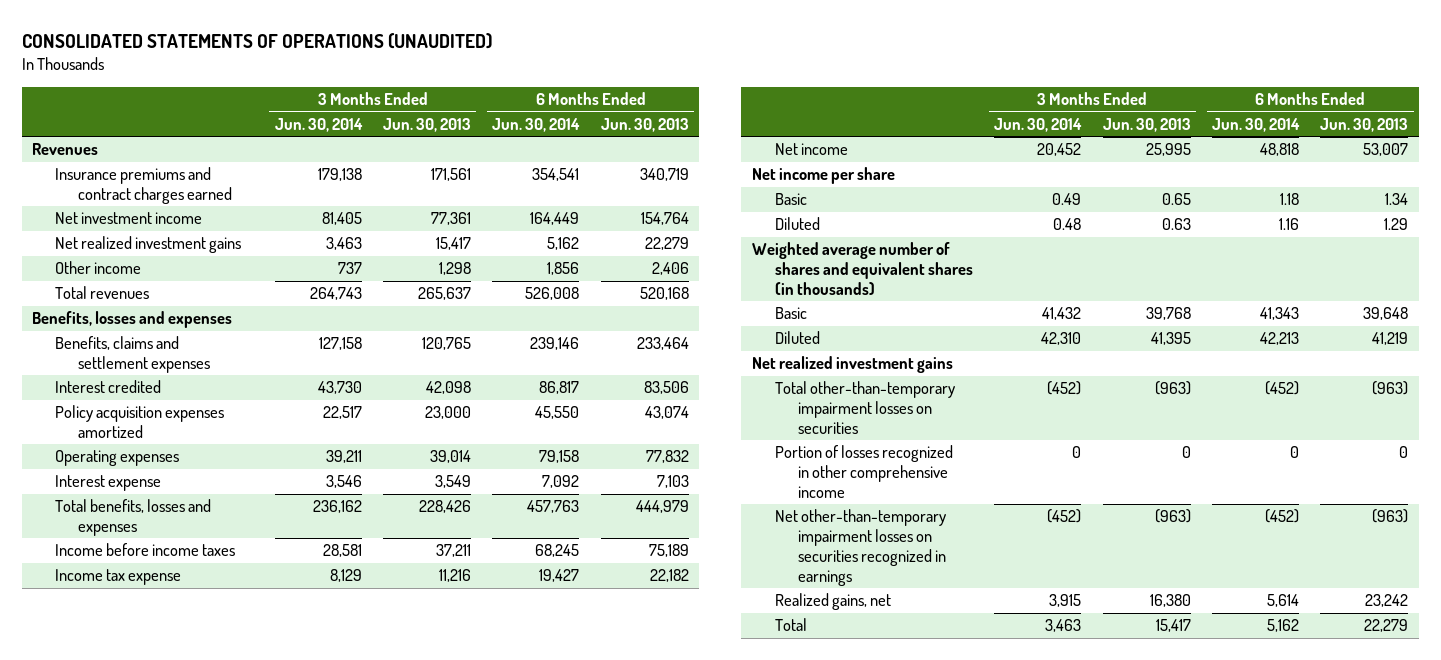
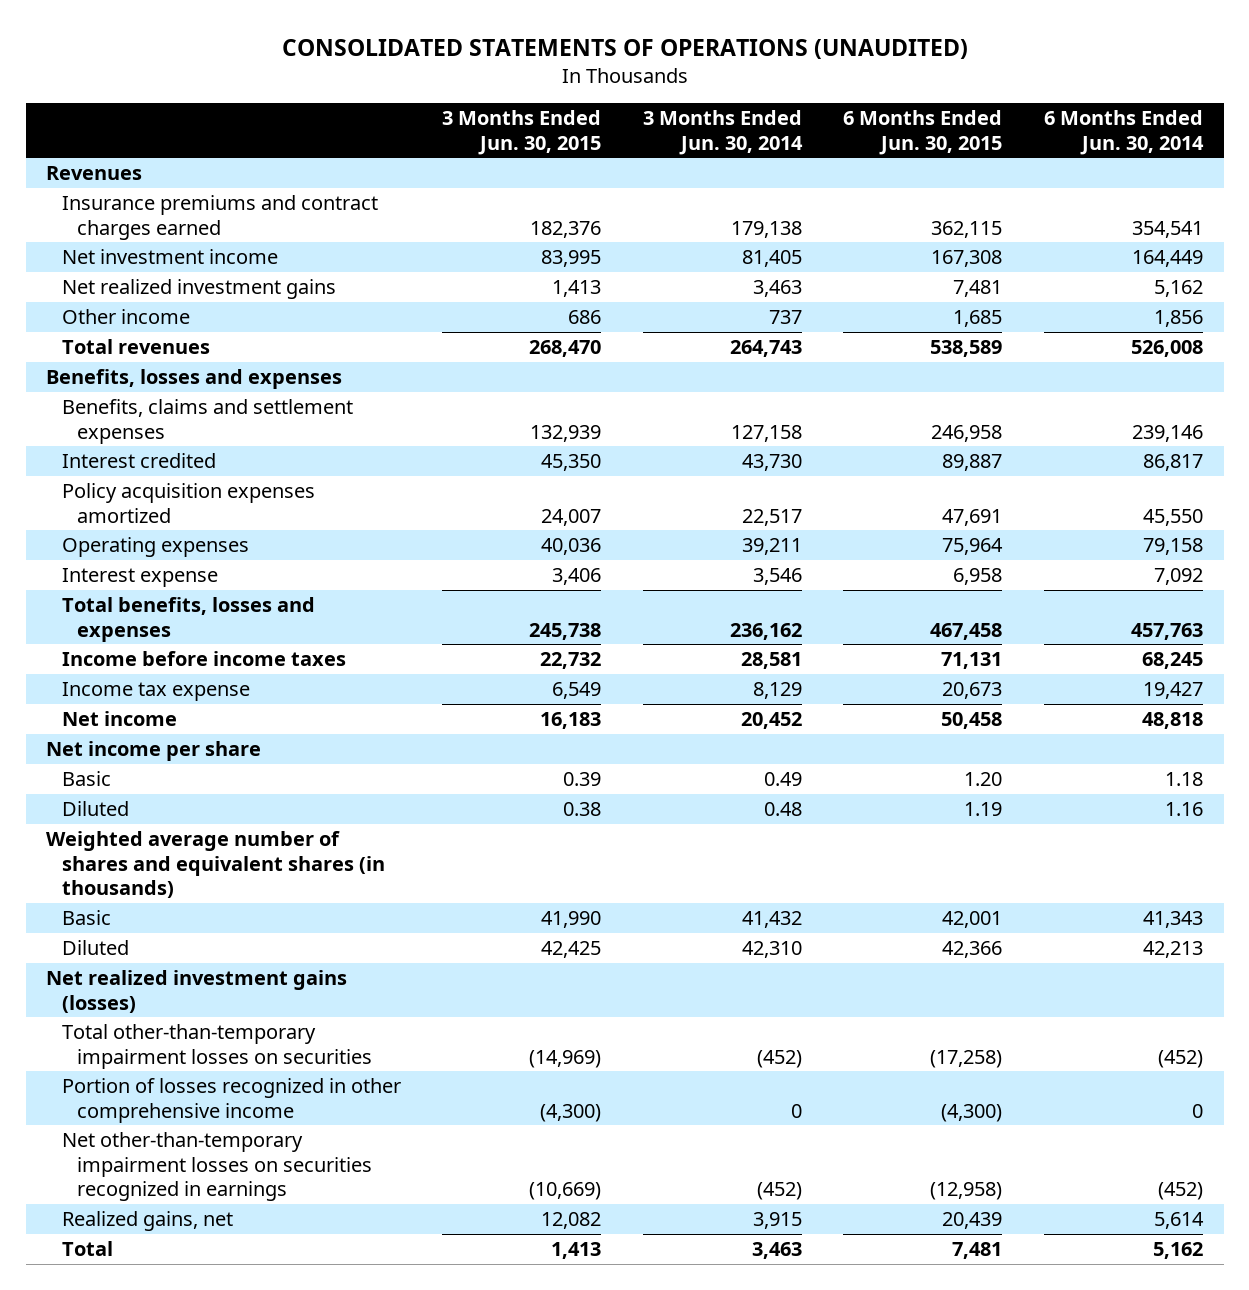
- | 3 Months Ended Jun. 30, 2014 | 3 Months Ended Jun. 30, 2013 | 6 Months Ended Jun. 30, 2014 | 6 Months Ended Jun. 30, 2013
+ | 3 Months Ended Jun. 30, 2015 | 3 Months Ended Jun. 30, 2014 | 6 Months Ended Jun. 30, 2015 | 6 Months Ended Jun. 30, 2014
- Net realized investment gains
+ Net realized investment gains (losses)

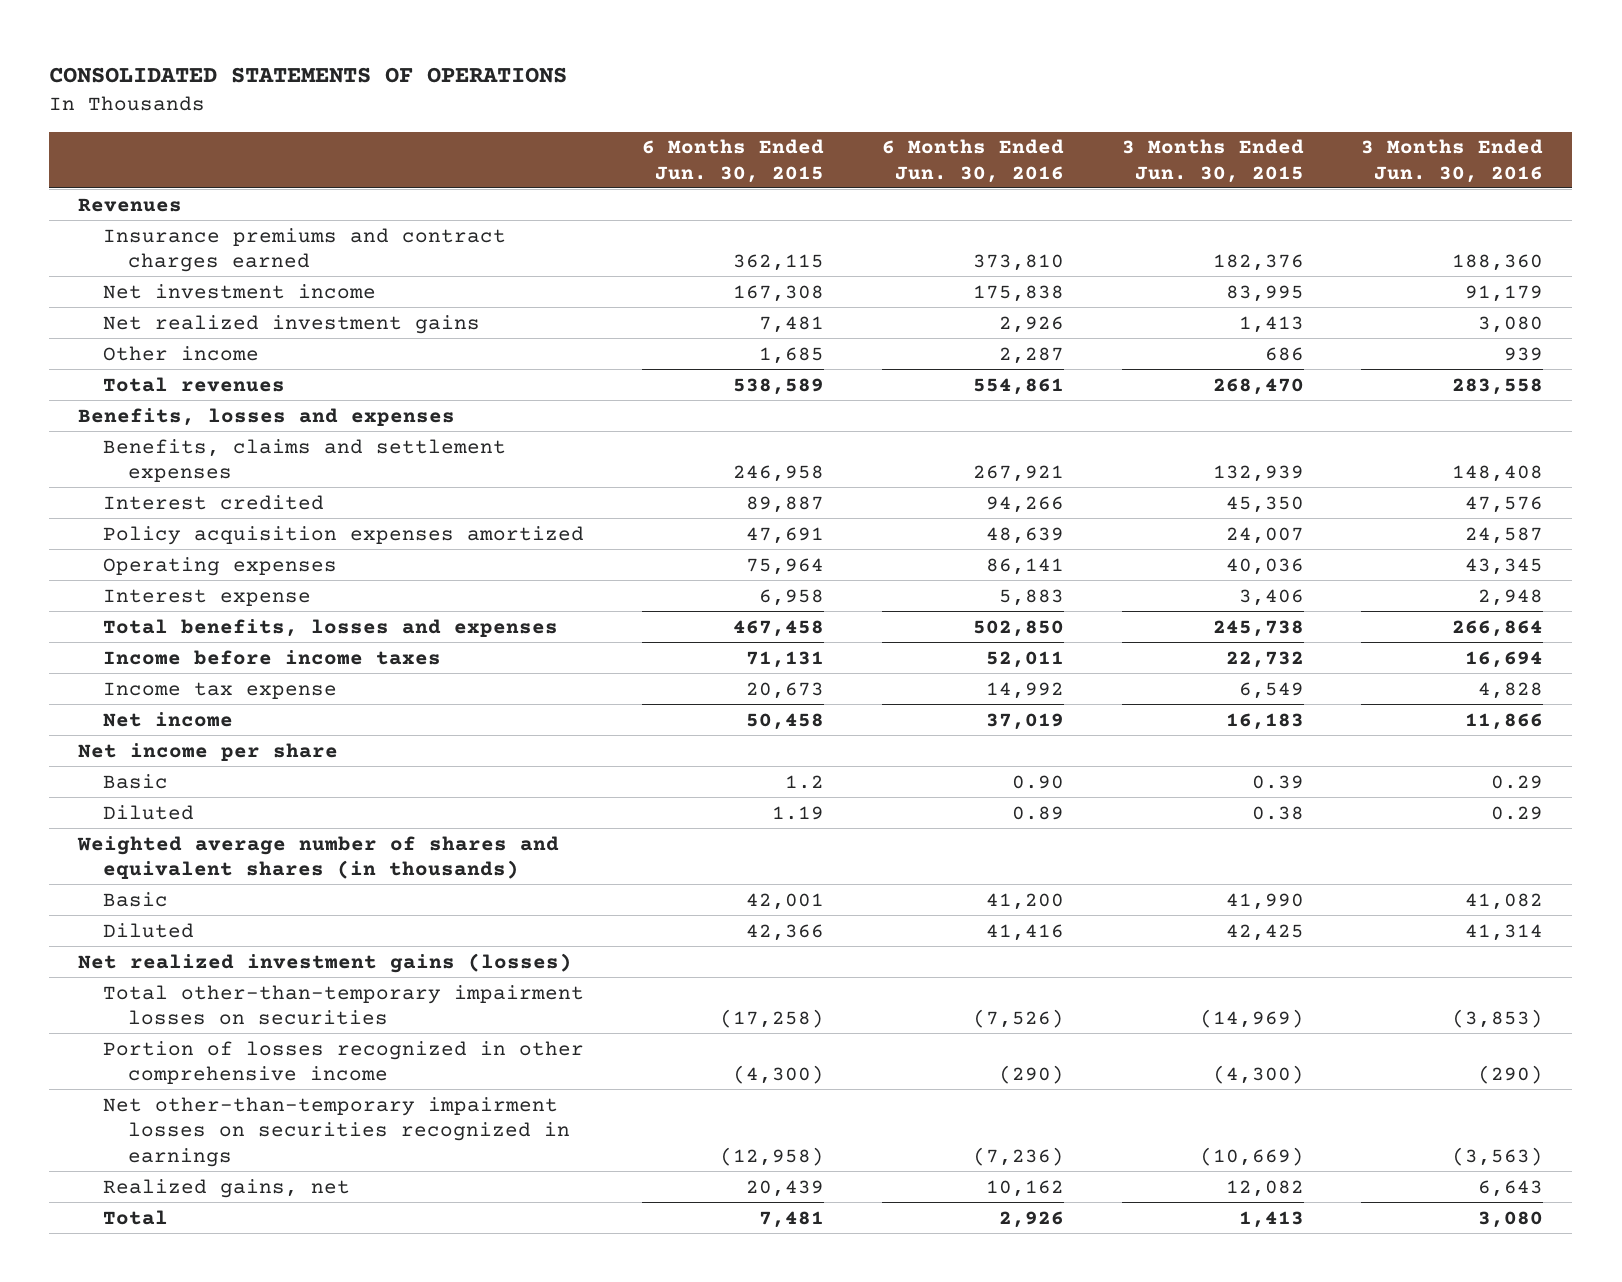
- CONSOLIDATED STATEMENTS OF OPERATIONS (UNAUDITED)
+ CONSOLIDATED STATEMENTS OF OPERATIONS
- | 3 Months Ended Jun. 30, 2015 | 3 Months Ended Jun. 30, 2014 | 6 Months Ended Jun. 30, 2015 | 6 Months Ended Jun. 30, 2014
+ | 6 Months Ended Jun. 30, 2015 | 6 Months Ended Jun. 30, 2016 | 3 Months Ended Jun. 30, 2015 | 3 Months Ended Jun. 30, 2016
- Basic | 0.39 | 0.49 | 1.20 | 1.18
+ Basic | 1.2 | 0.90 | 0.39 | 0.29

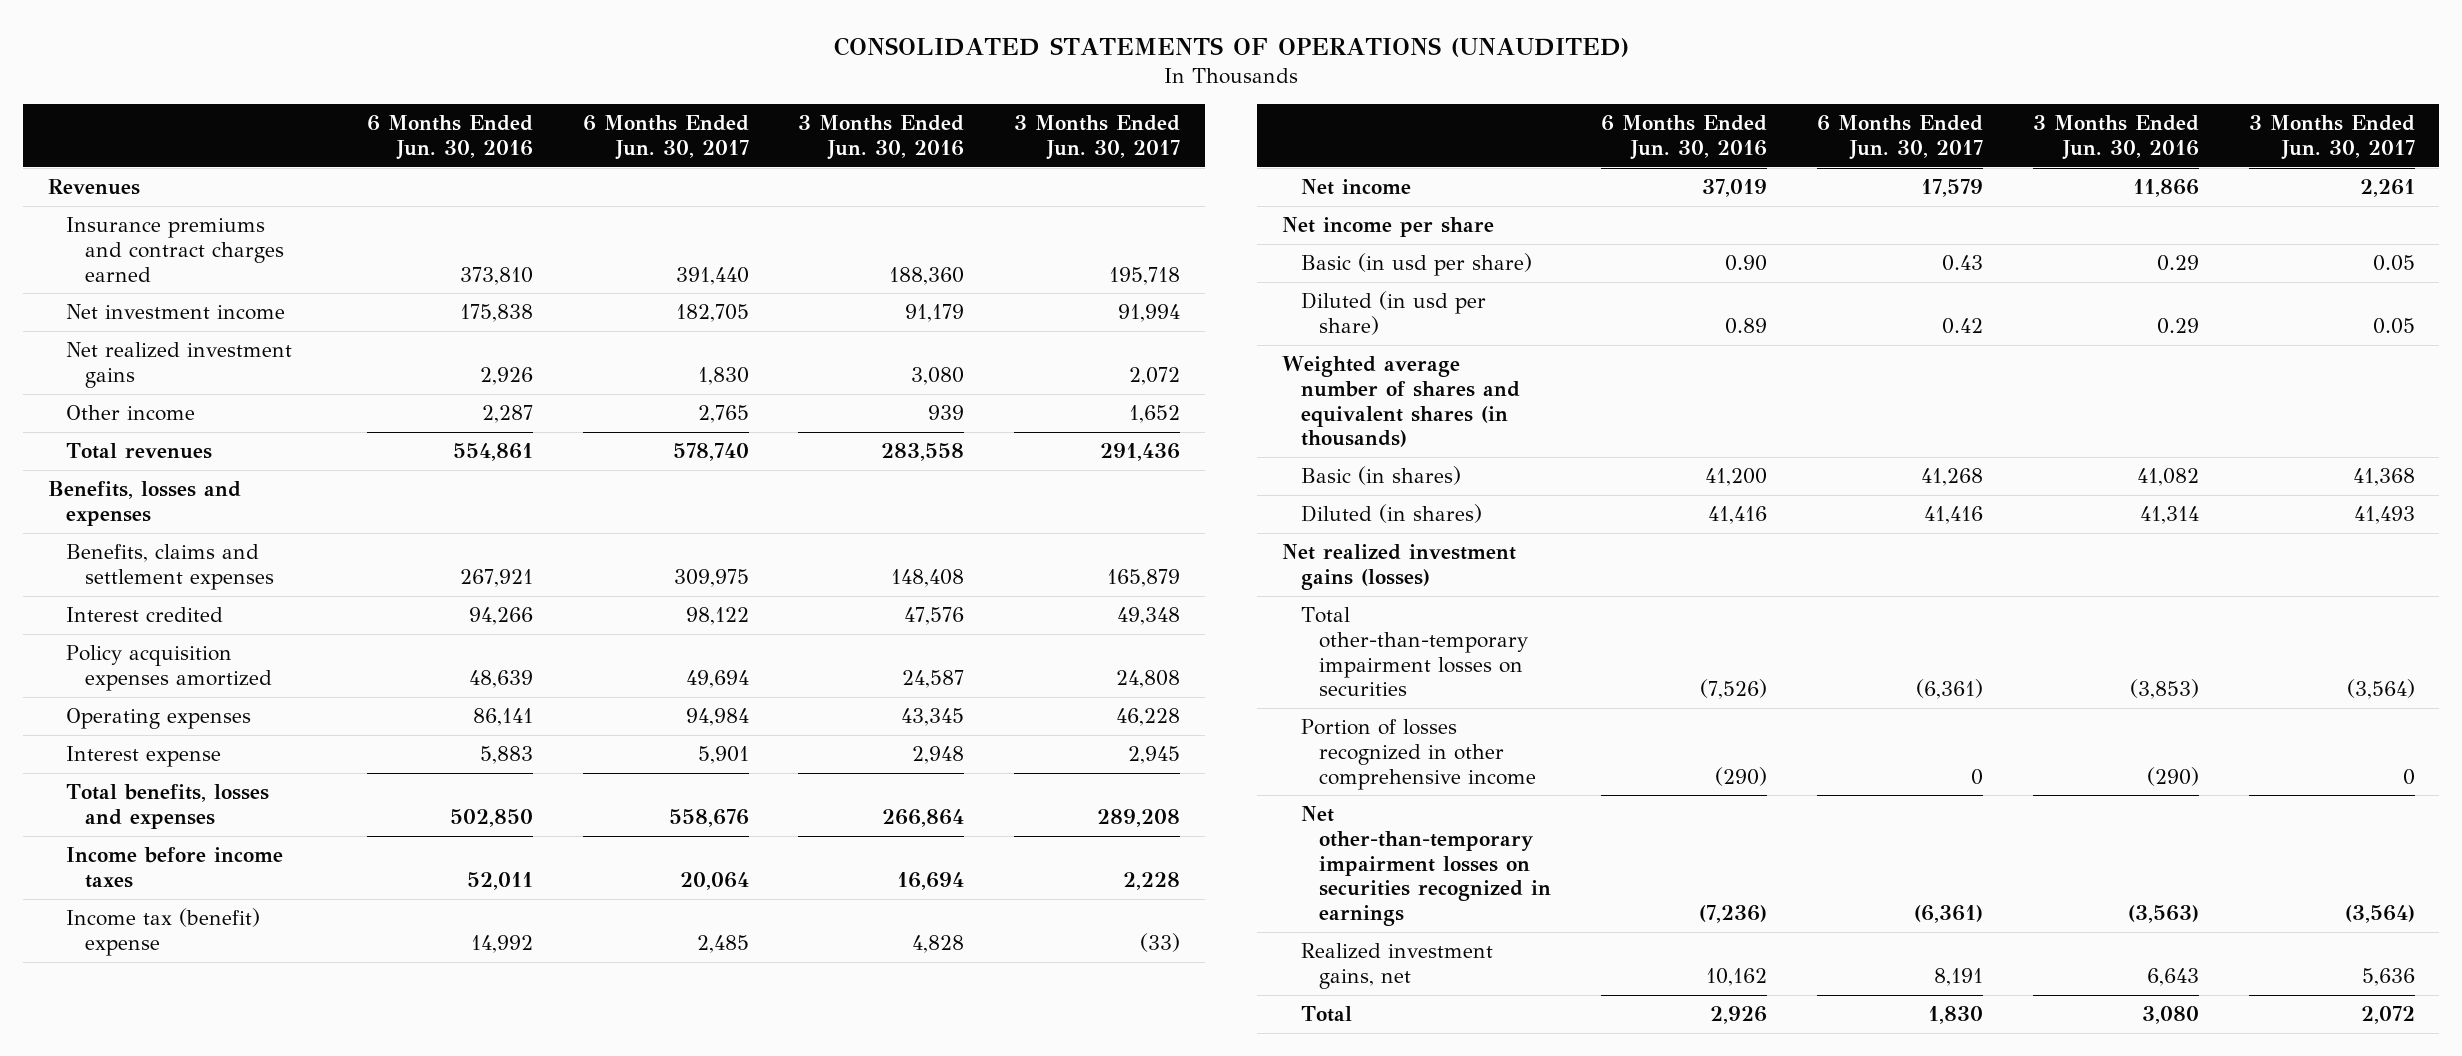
- CONSOLIDATED STATEMENTS OF OPERATIONS
+ CONSOLIDATED STATEMENTS OF OPERATIONS (UNAUDITED)
- | 6 Months Ended Jun. 30, 2015 | 6 Months Ended Jun. 30, 2016 | 3 Months Ended Jun. 30, 2015 | 3 Months Ended Jun. 30, 2016
+ | 6 Months Ended Jun. 30, 2016 | 6 Months Ended Jun. 30, 2017 | 3 Months Ended Jun. 30, 2016 | 3 Months Ended Jun. 30, 2017
- Income tax expense | 20,673 | 14,992 | 6,549 | 4,828
+ Income tax (benefit) expense | 14,992 | 2,485 | 4,828 | (33)
- Basic | 1.2 | 0.90 | 0.39 | 0.29
- Diluted | 1.19 | 0.89 | 0.38 | 0.29
+ Basic (in usd per share) | 0.90 | 0.43 | 0.29 | 0.05
+ Diluted (in usd per share) | 0.89 | 0.42 | 0.29 | 0.05
- Basic | 42,001 | 41,200 | 41,990 | 41,082
- Diluted | 42,366 | 41,416 | 42,425 | 41,314
+ Basic (in shares) | 41,200 | 41,268 | 41,082 | 41,368
+ Diluted (in shares) | 41,416 | 41,416 | 41,314 | 41,493
- Realized gains, net | 20,439 | 10,162 | 12,082 | 6,643
+ Realized investment gains, net | 10,162 | 8,191 | 6,643 | 5,636

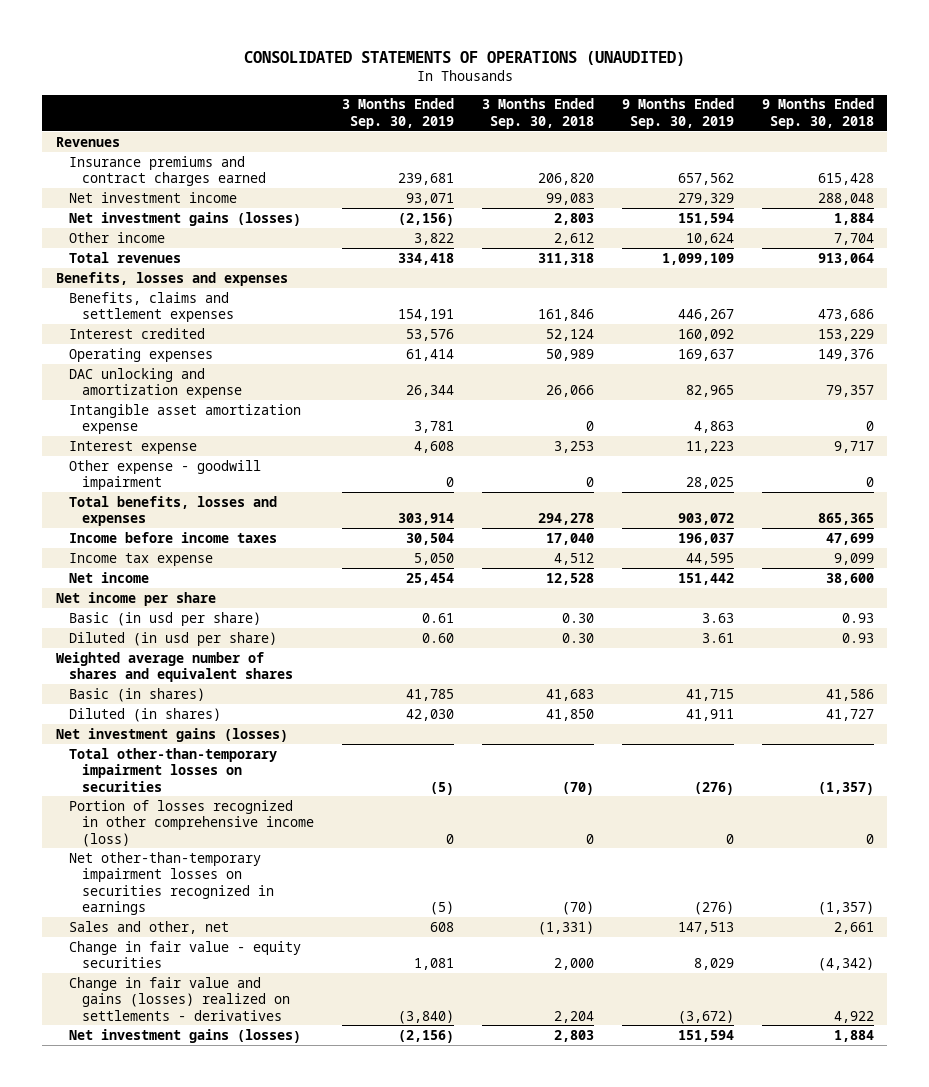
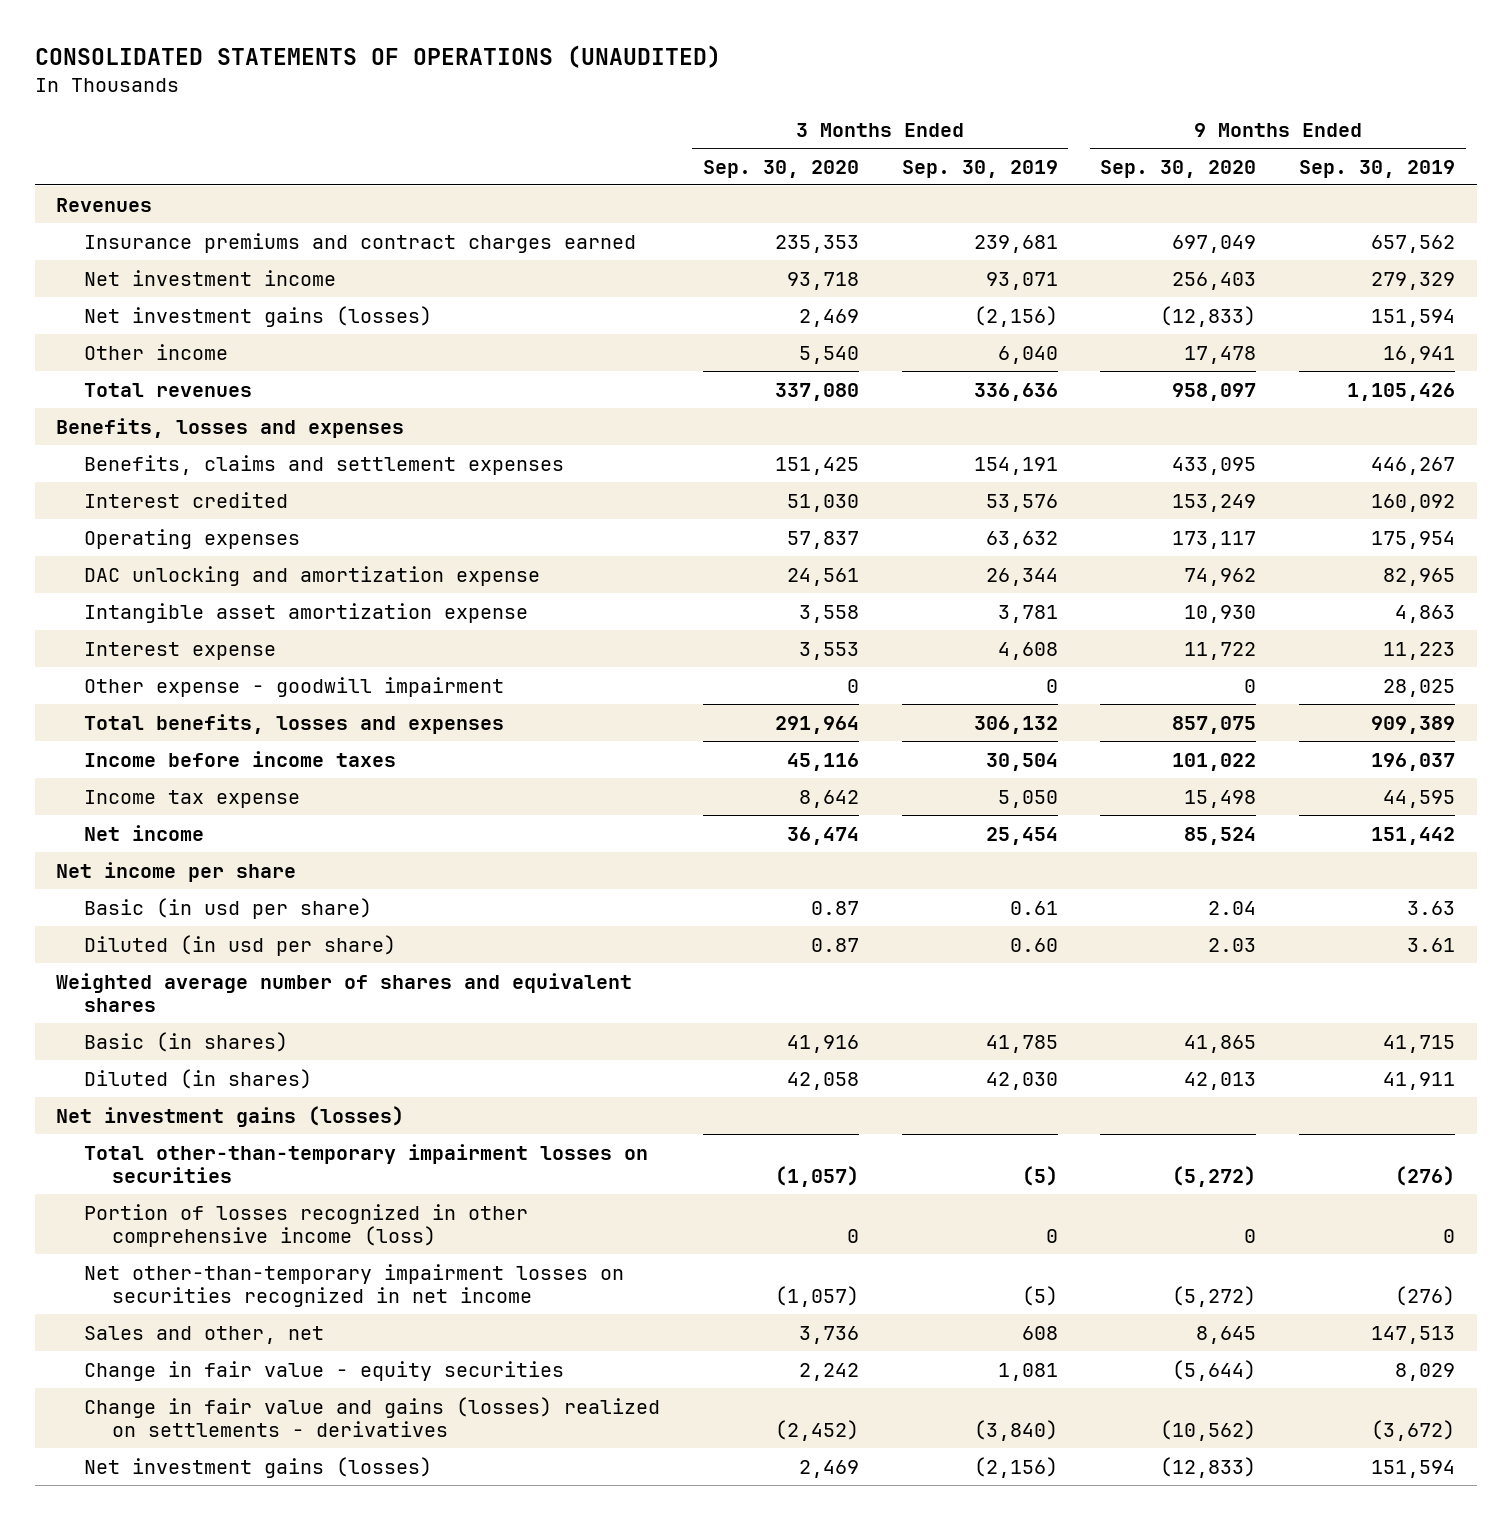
- | 3 Months Ended Sep. 30, 2019 | 3 Months Ended Sep. 30, 2018 | 9 Months Ended Sep. 30, 2019 | 9 Months Ended Sep. 30, 2018
+ | 3 Months Ended Sep. 30, 2020 | 3 Months Ended Sep. 30, 2019 | 9 Months Ended Sep. 30, 2020 | 9 Months Ended Sep. 30, 2019
- Other income | 3,822 | 2,612 | 10,624 | 7,704
- Total revenues | 334,418 | 311,318 | 1,099,109 | 913,064
+ Other income | 5,540 | 6,040 | 17,478 | 16,941
+ Total revenues | 337,080 | 336,636 | 958,097 | 1,105,426
- Operating expenses | 61,414 | 50,989 | 169,637 | 149,376
+ Operating expenses | 57,837 | 63,632 | 173,117 | 175,954
- Total benefits, losses and expenses | 303,914 | 294,278 | 903,072 | 865,365
+ Total benefits, losses and expenses | 291,964 | 306,132 | 857,075 | 909,389
- Net other-than-temporary impairment losses on securities recognized in earnings | (5) | (70) | (276) | (1,357)
+ Net other-than-temporary impairment losses on securities recognized in net income | (1,057) | (5) | (5,272) | (276)

